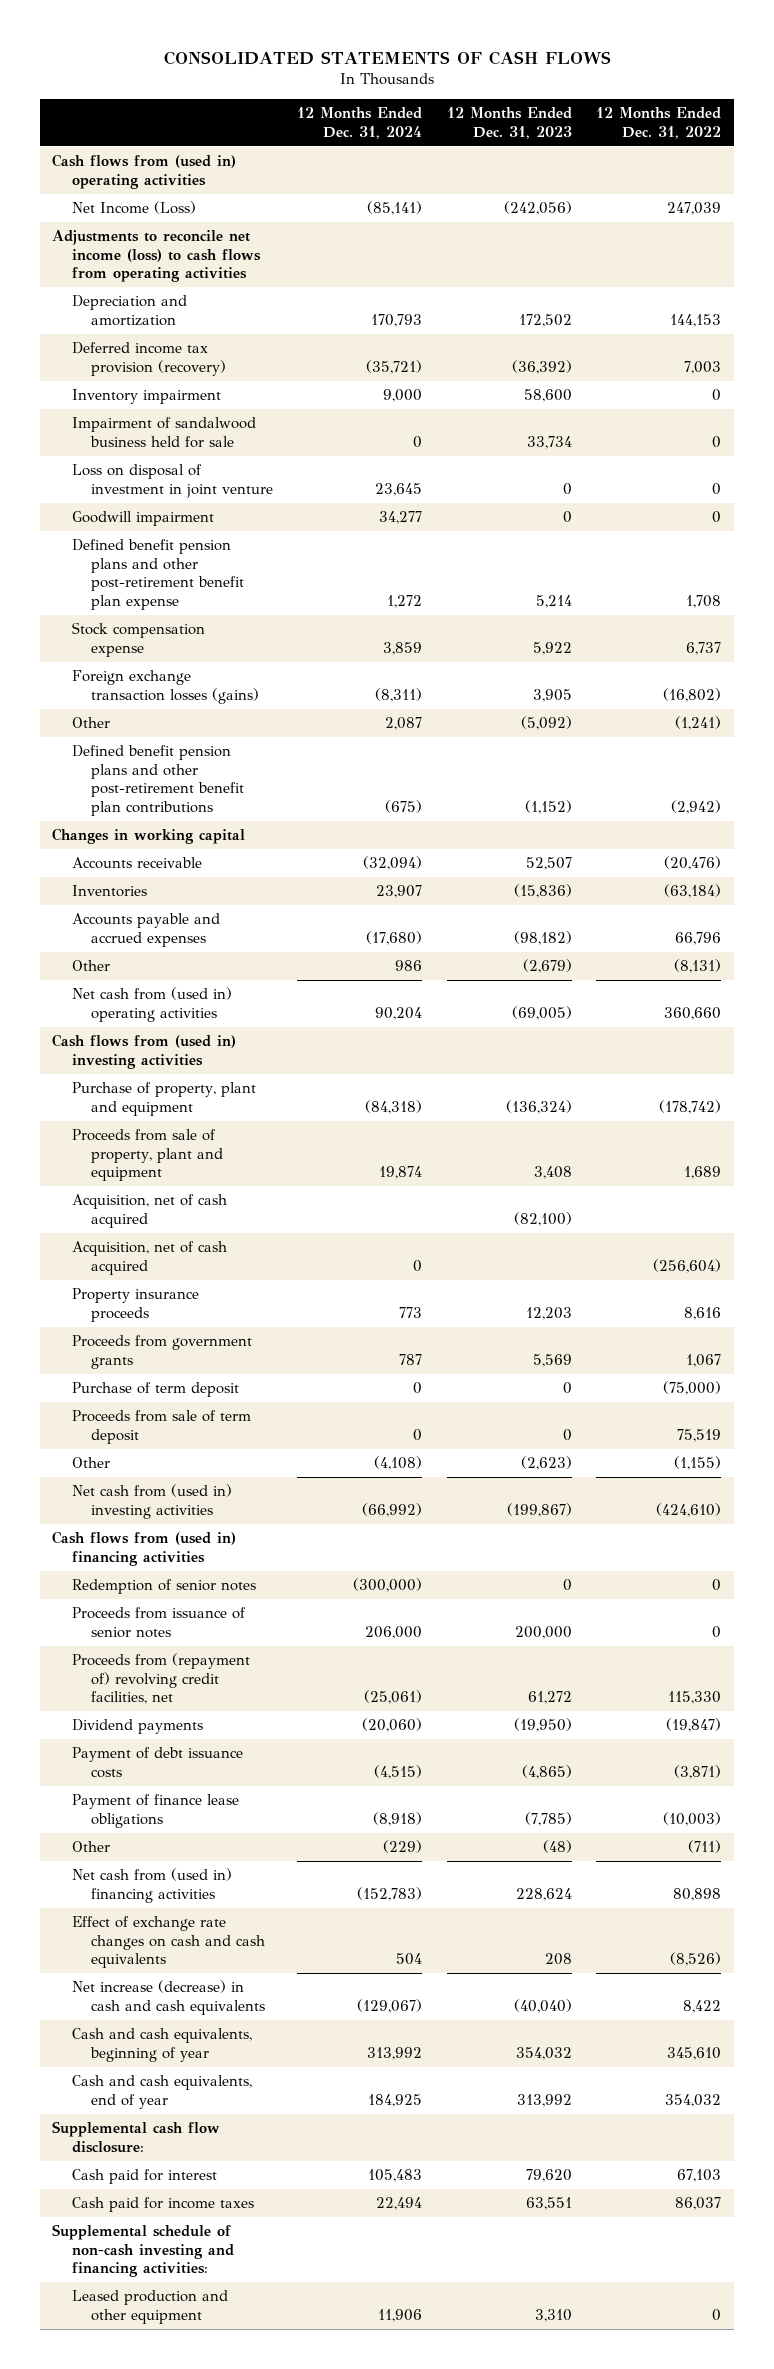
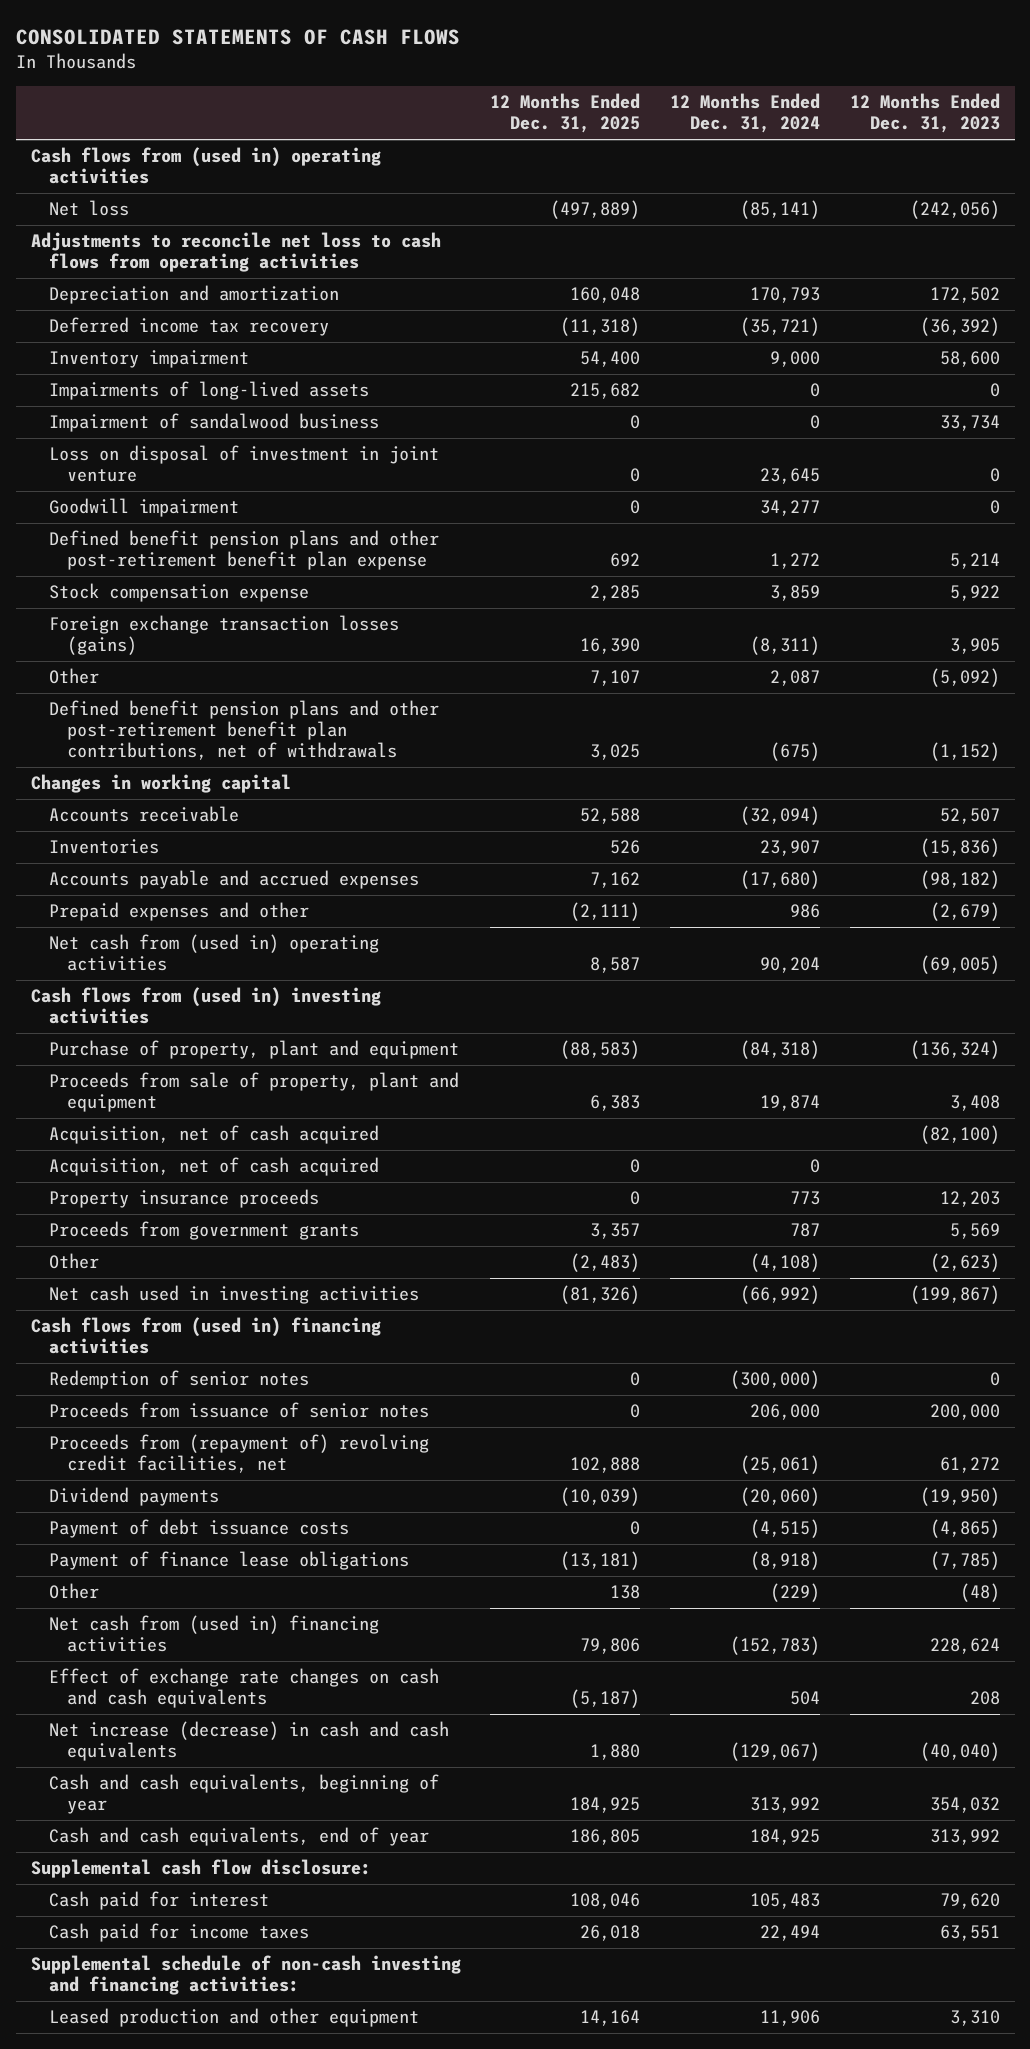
- | 12 Months Ended Dec. 31, 2024 | 12 Months Ended Dec. 31, 2023 | 12 Months Ended Dec. 31, 2022
+ | 12 Months Ended Dec. 31, 2025 | 12 Months Ended Dec. 31, 2024 | 12 Months Ended Dec. 31, 2023
- Net Income (Loss) | (85,141) | (242,056) | 247,039
- Adjustments to reconcile net income (loss) to cash flows from operating activities
+ Net loss | (497,889) | (85,141) | (242,056)
+ Adjustments to reconcile net loss to cash flows from operating activities
- Deferred income tax provision (recovery) | (35,721) | (36,392) | 7,003
+ Deferred income tax recovery | (11,318) | (35,721) | (36,392)
- Impairment of sandalwood business held for sale | 0 | 33,734 | 0
+ Impairments of long-lived assets | 215,682 | 0 | 0
+ Impairment of sandalwood business | 0 | 0 | 33,734
- Defined benefit pension plans and other post-retirement benefit plan contributions | (675) | (1,152) | (2,942)
+ Defined benefit pension plans and other post-retirement benefit plan contributions, net of withdrawals | 3,025 | (675) | (1,152)
- Other | 986 | (2,679) | (8,131)
+ Prepaid expenses and other | (2,111) | 986 | (2,679)
- Purchase of term deposit | 0 | 0 | (75,000)
- Proceeds from sale of term deposit | 0 | 0 | 75,519
- Net cash from (used in) investing activities | (66,992) | (199,867) | (424,610)
+ Net cash used in investing activities | (81,326) | (66,992) | (199,867)

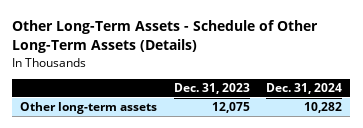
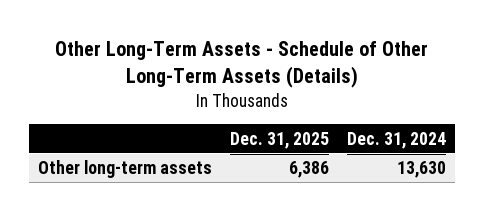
- | Dec. 31, 2023 | Dec. 31, 2024
+ | Dec. 31, 2025 | Dec. 31, 2024
- Other long-term assets | 12,075 | 10,282
+ Other long-term assets | 6,386 | 13,630

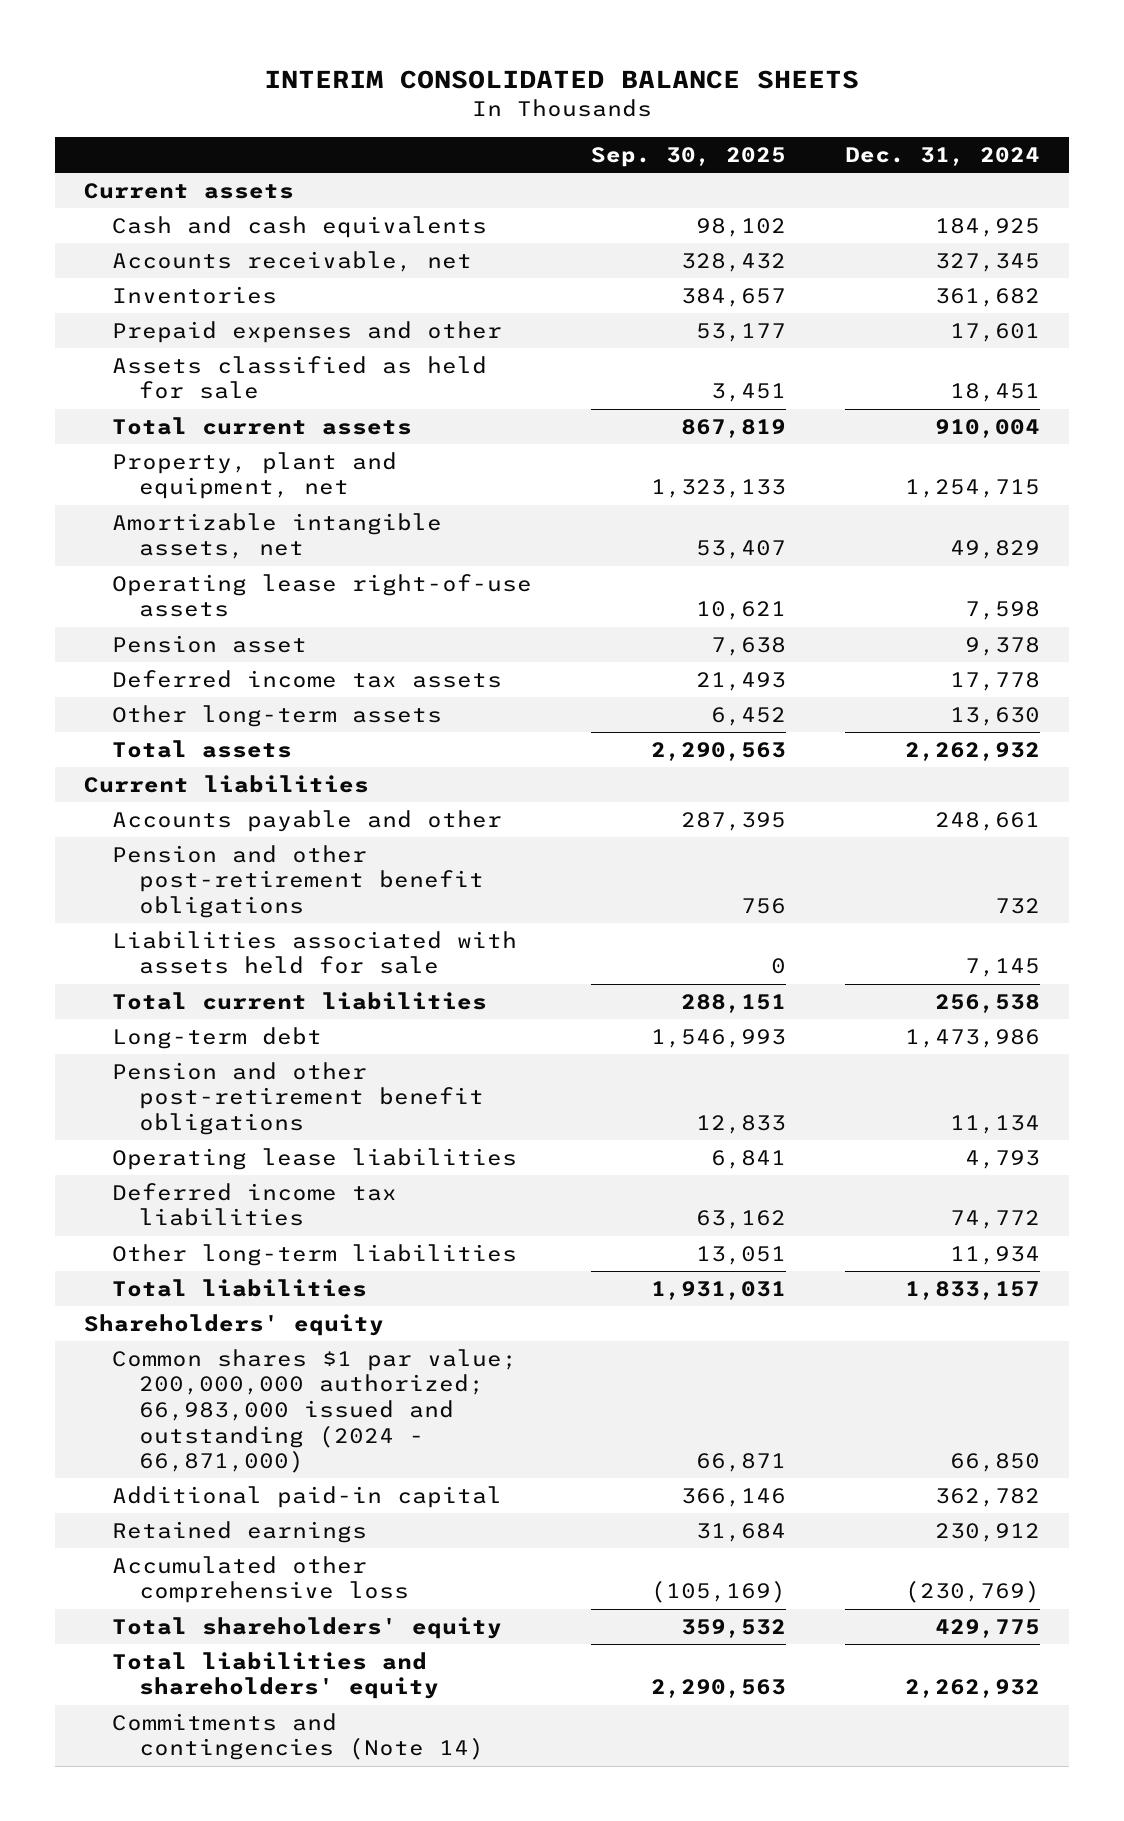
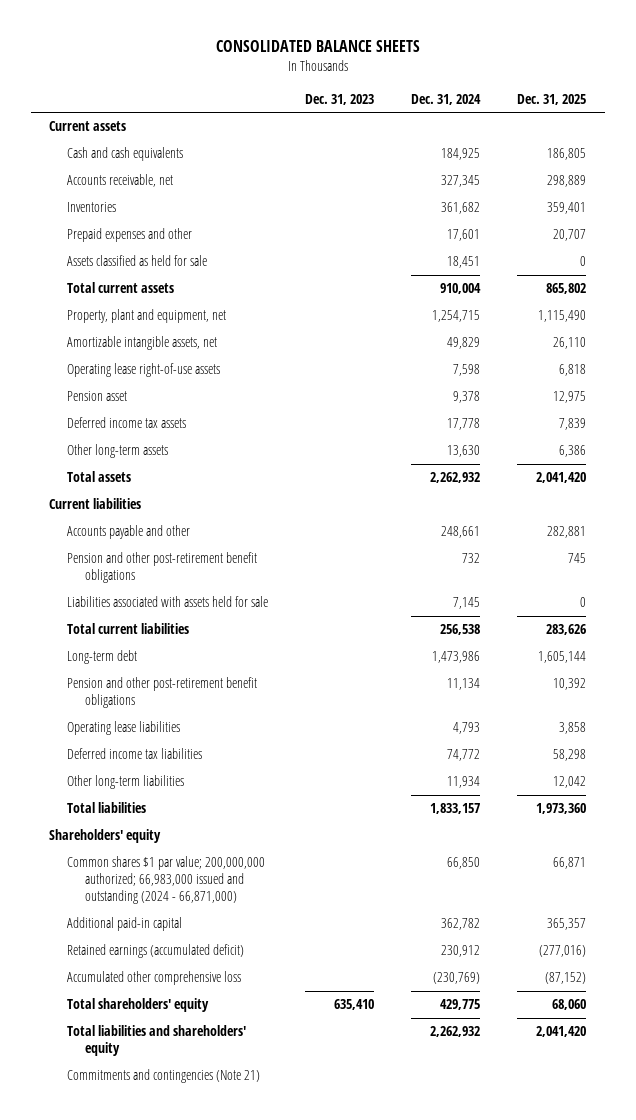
- INTERIM CONSOLIDATED BALANCE SHEETS
+ CONSOLIDATED BALANCE SHEETS
- | Sep. 30, 2025 | Dec. 31, 2024
+ | Dec. 31, 2023 | Dec. 31, 2024 | Dec. 31, 2025
- Retained earnings | 31,684 | 230,912
+ Retained earnings (accumulated deficit) | | 230,912 | (277,016)
- Commitments and contingencies (Note 14)
+ Commitments and contingencies (Note 21)

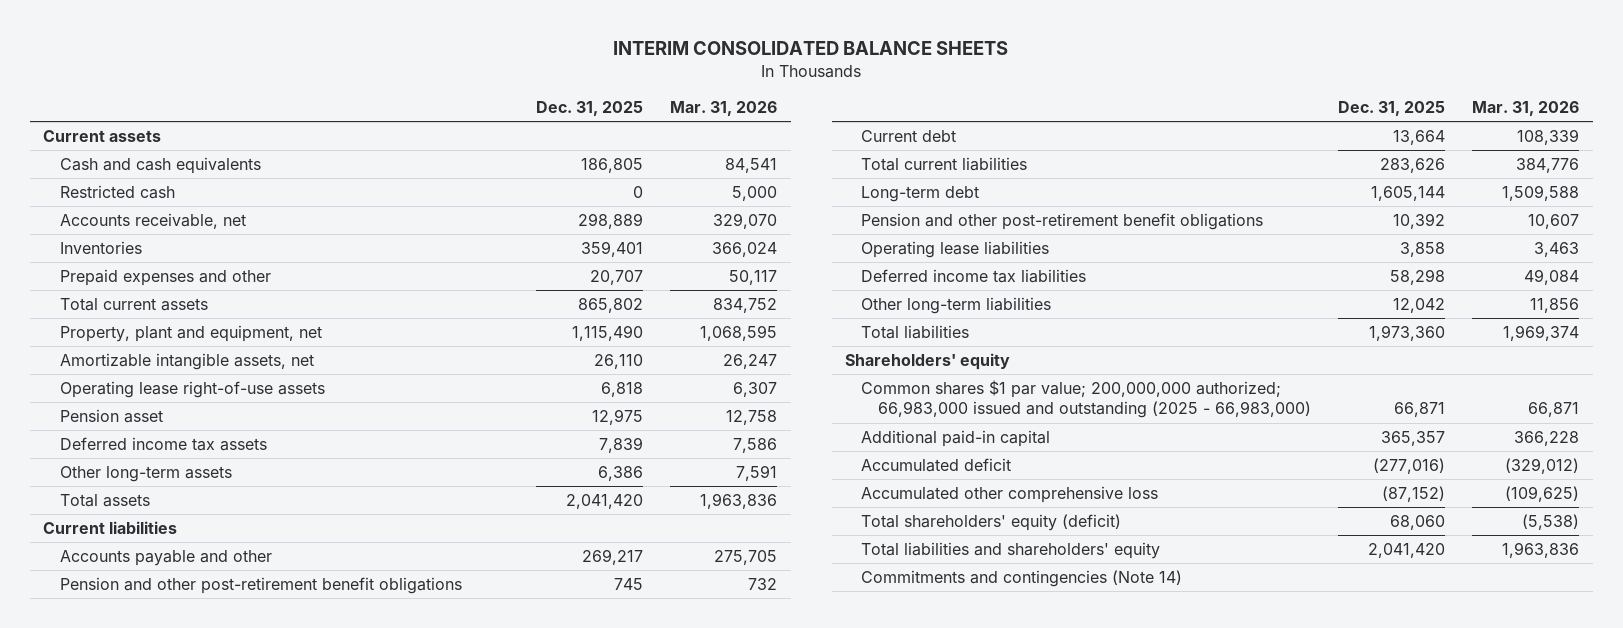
- CONSOLIDATED BALANCE SHEETS
+ INTERIM CONSOLIDATED BALANCE SHEETS
- | Dec. 31, 2023 | Dec. 31, 2024 | Dec. 31, 2025
+ | Dec. 31, 2025 | Mar. 31, 2026
+ Restricted cash | 0 | 5,000
- Assets classified as held for sale | | 18,451 | 0
- Accounts payable and other | | 248,661 | 282,881
+ Accounts payable and other | 269,217 | 275,705
- Liabilities associated with assets held for sale | | 7,145 | 0
+ Current debt | 13,664 | 108,339
- Common shares $1 par value; 200,000,000 authorized; 66,983,000 issued and outstanding (2024 - 66,871,000) | | 66,850 | 66,871
+ Common shares $1 par value; 200,000,000 authorized; 66,983,000 issued and outstanding (2025 - 66,983,000) | 66,871 | 66,871
- Retained earnings (accumulated deficit) | | 230,912 | (277,016)
+ Accumulated deficit | (277,016) | (329,012)
- Total shareholders' equity | 635,410 | 429,775 | 68,060
+ Total shareholders' equity (deficit) | 68,060 | (5,538)
- Commitments and contingencies (Note 21)
+ Commitments and contingencies (Note 14)

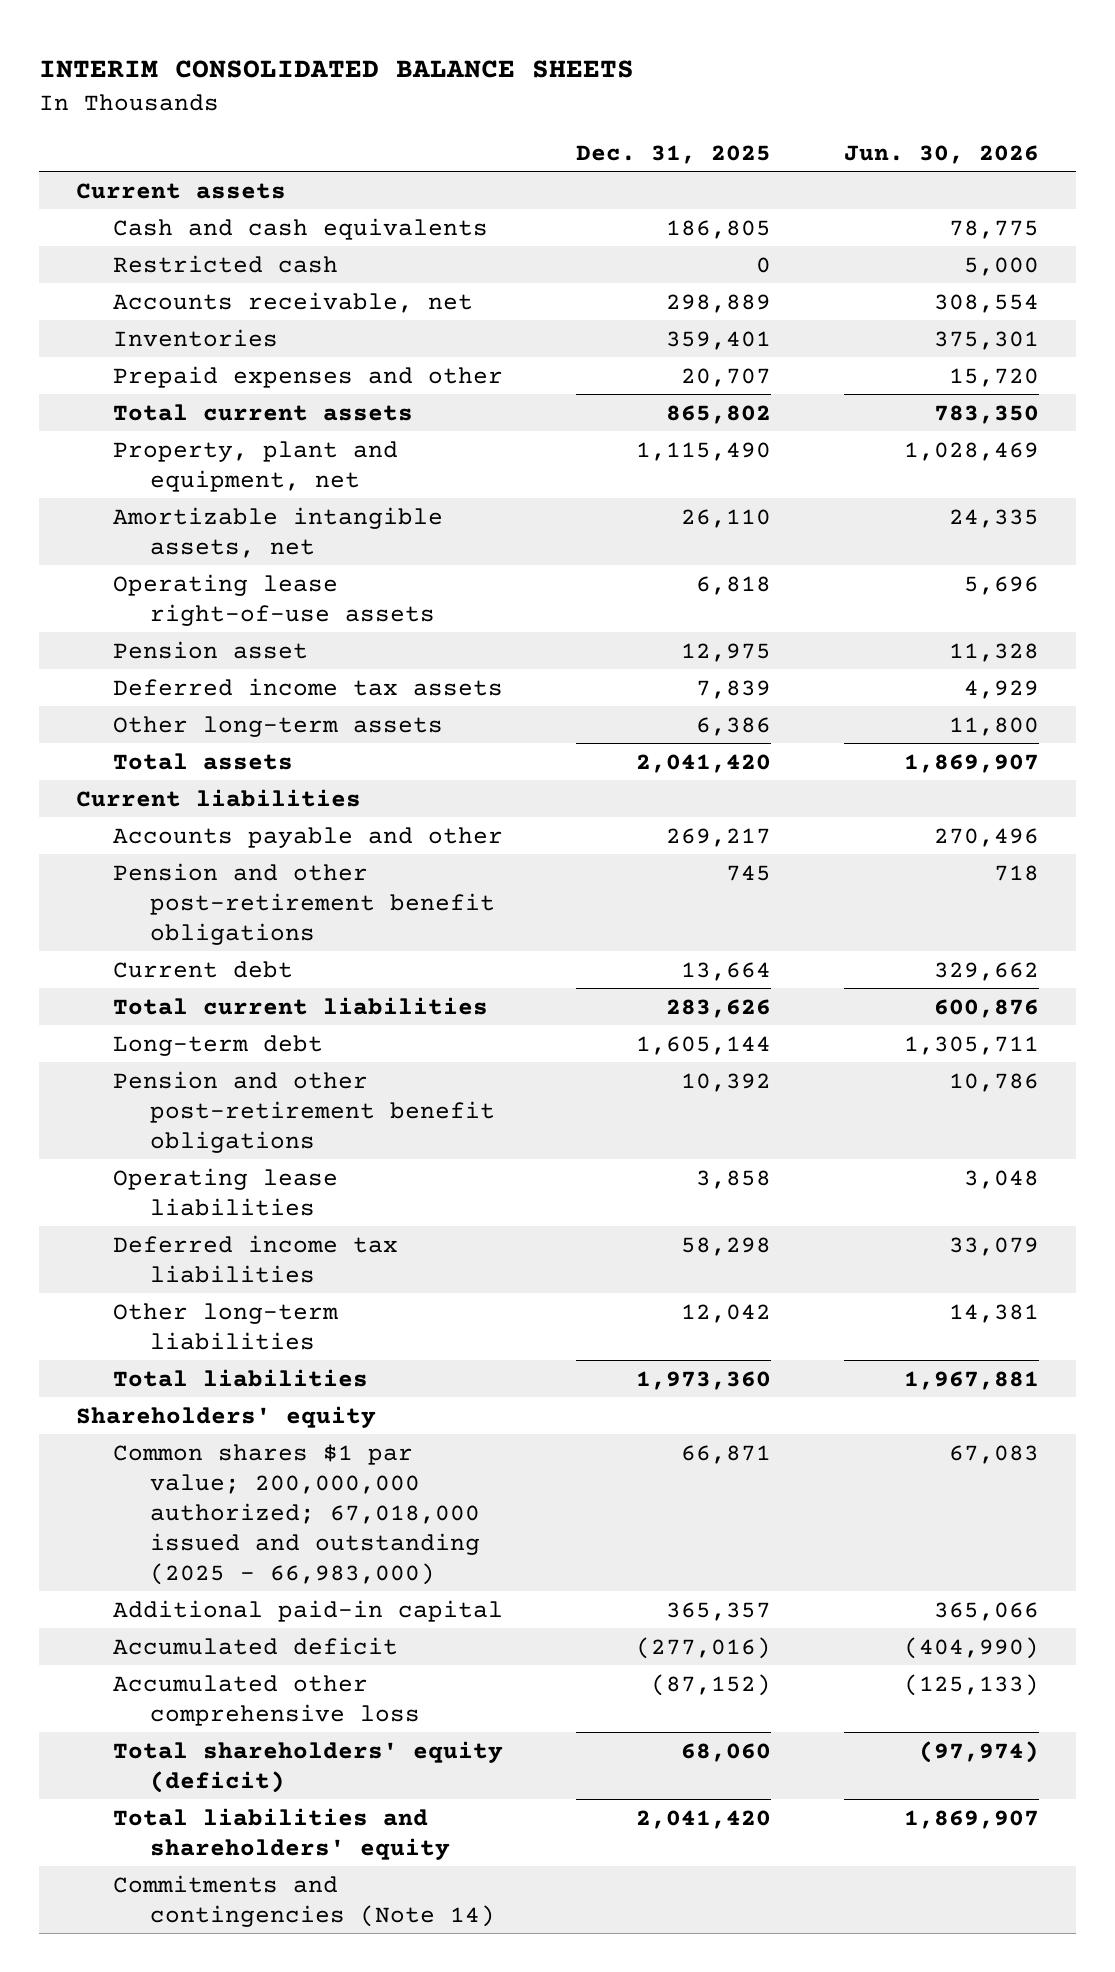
- | Dec. 31, 2025 | Mar. 31, 2026
+ | Dec. 31, 2025 | Jun. 30, 2026
- Common shares $1 par value; 200,000,000 authorized; 66,983,000 issued and outstanding (2025 - 66,983,000) | 66,871 | 66,871
+ Common shares $1 par value; 200,000,000 authorized; 67,018,000 issued and outstanding (2025 - 66,983,000) | 66,871 | 67,083

